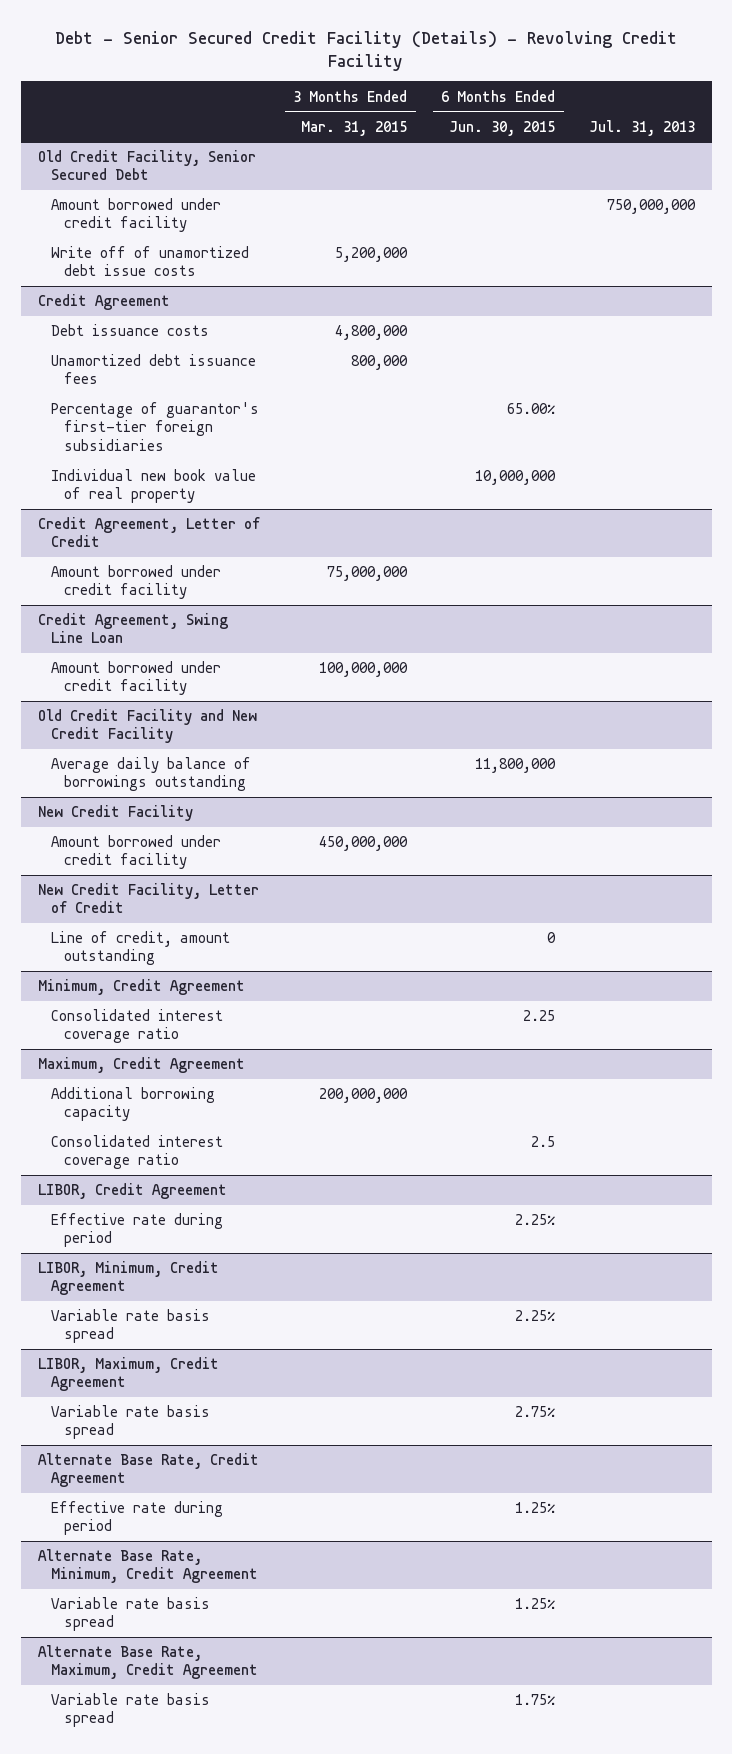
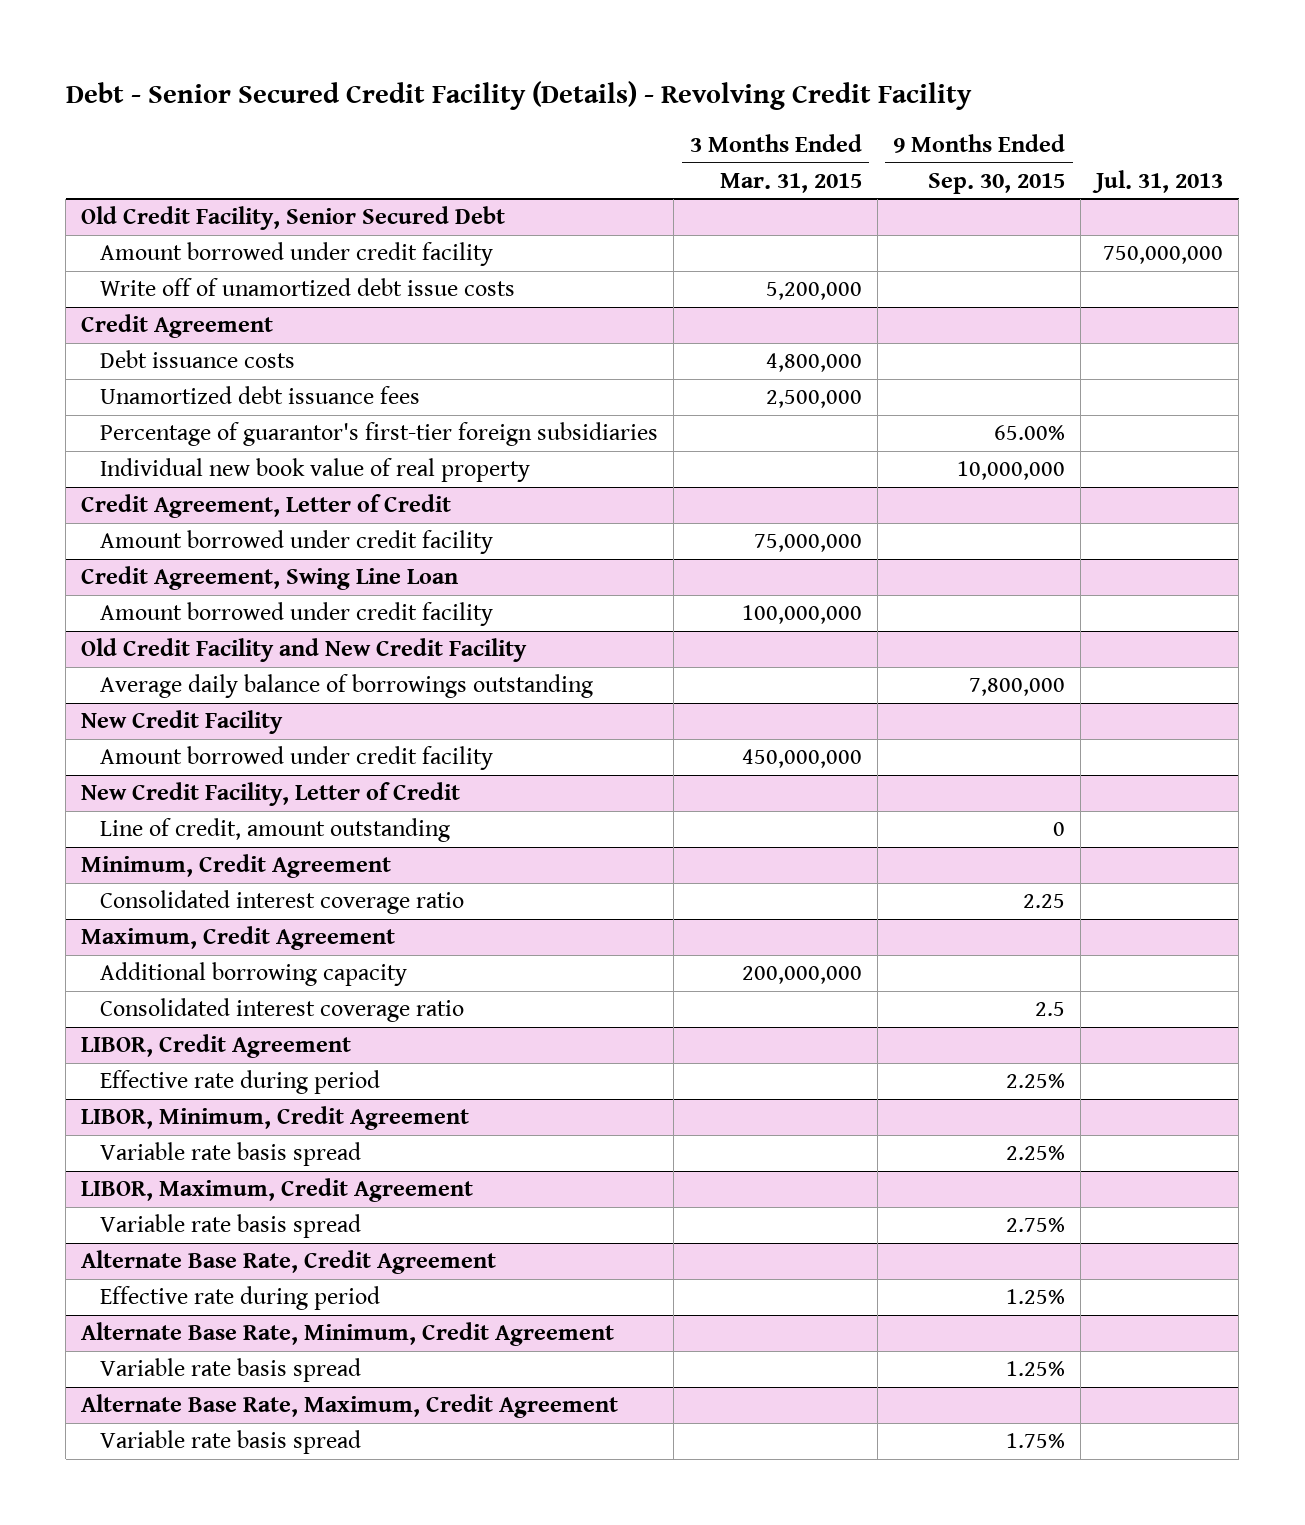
- | 3 Months Ended Mar. 31, 2015 | 6 Months Ended Jun. 30, 2015 | Jul. 31, 2013
+ | 3 Months Ended Mar. 31, 2015 | 9 Months Ended Sep. 30, 2015 | Jul. 31, 2013
@ Credit Agreement
- Unamortized debt issuance fees | 800,000 | |
+ Unamortized debt issuance fees | 2,500,000 | |

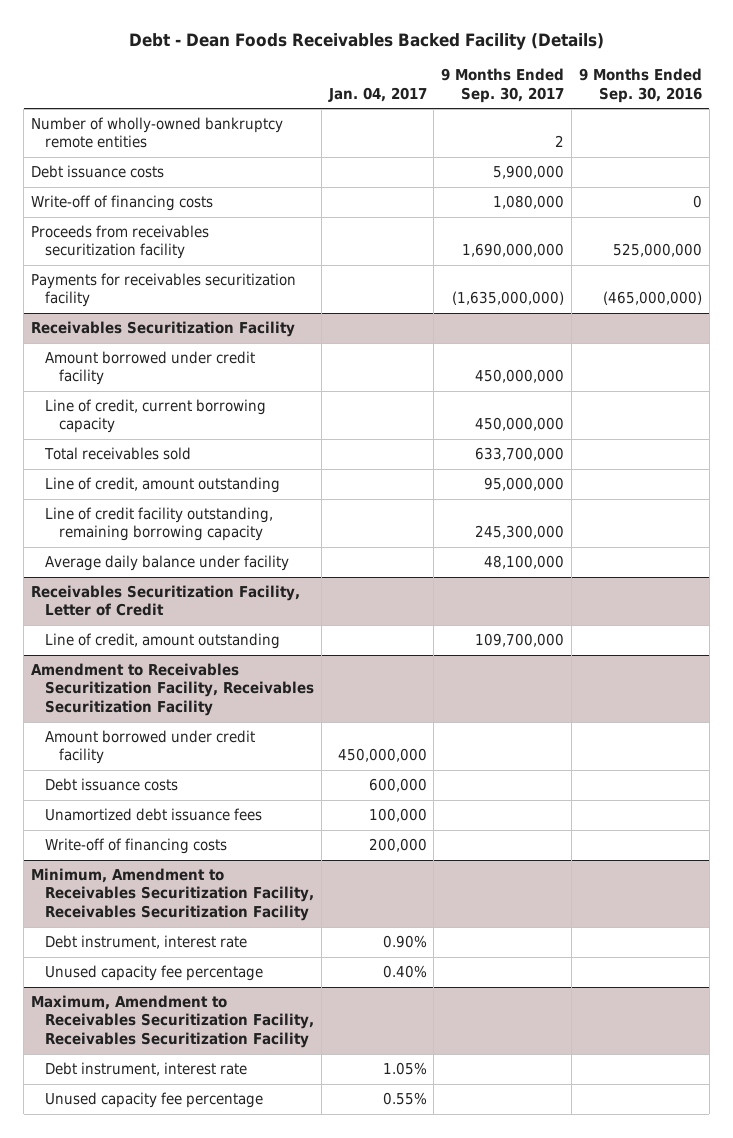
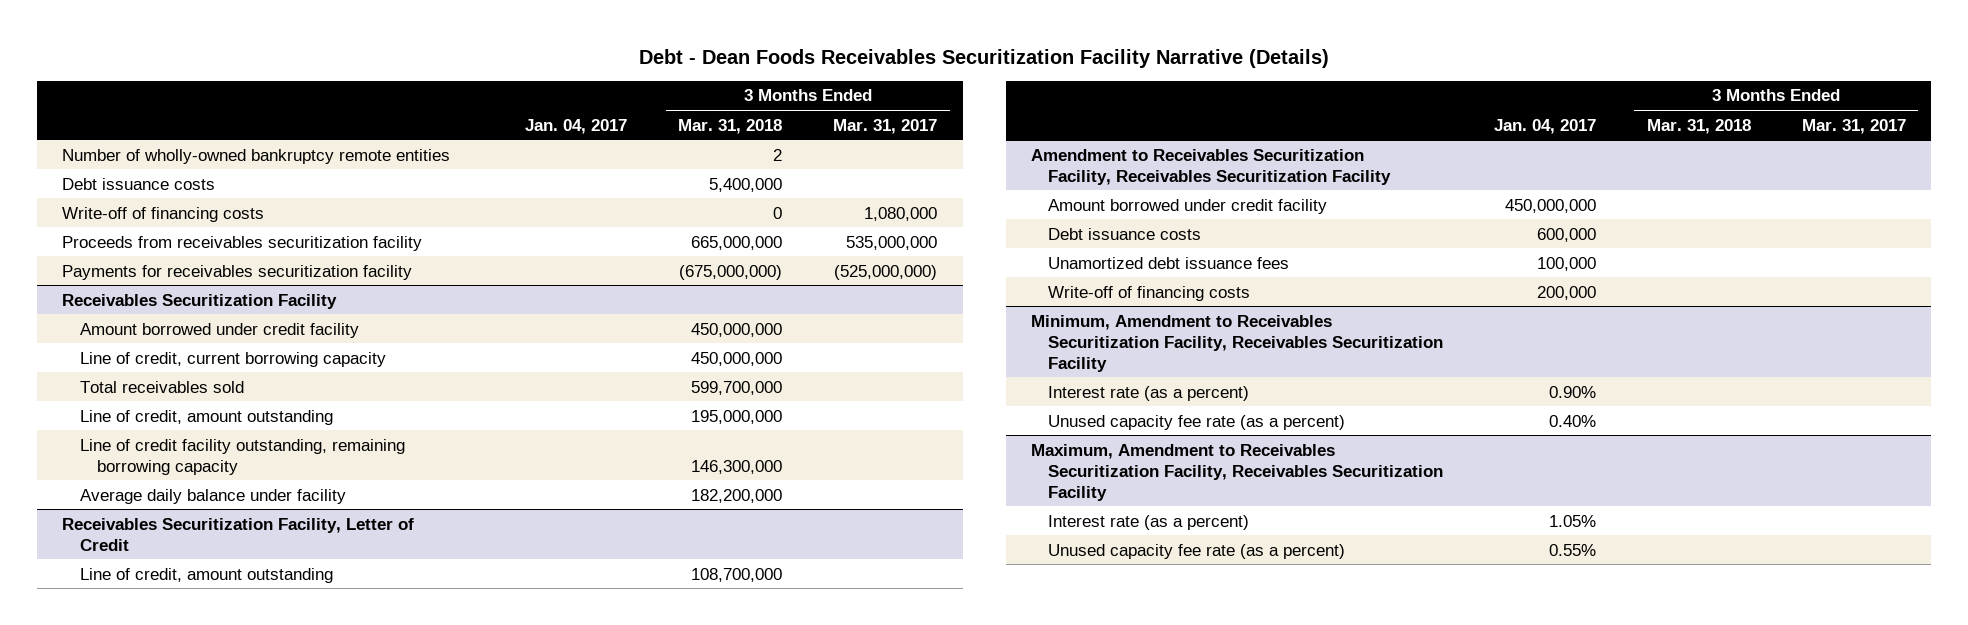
- Debt - Dean Foods Receivables Backed Facility (Details)
+ Debt - Dean Foods Receivables Securitization Facility Narrative (Details)
- | Jan. 04, 2017 | 9 Months Ended Sep. 30, 2017 | 9 Months Ended Sep. 30, 2016
+ | Jan. 04, 2017 | 3 Months Ended Mar. 31, 2018 | 3 Months Ended Mar. 31, 2017
@ Minimum, Amendment to Receivables Securitization Facility, Receivables Securitization Facility
- Debt instrument, interest rate | 0.90% | |
- Unused capacity fee percentage | 0.40% | |
+ Interest rate (as a percent) | 0.90% | |
+ Unused capacity fee rate (as a percent) | 0.40% | |
@ Maximum, Amendment to Receivables Securitization Facility, Receivables Securitization Facility
- Debt instrument, interest rate | 1.05% | |
- Unused capacity fee percentage | 0.55% | |
+ Interest rate (as a percent) | 1.05% | |
+ Unused capacity fee rate (as a percent) | 0.55% | |

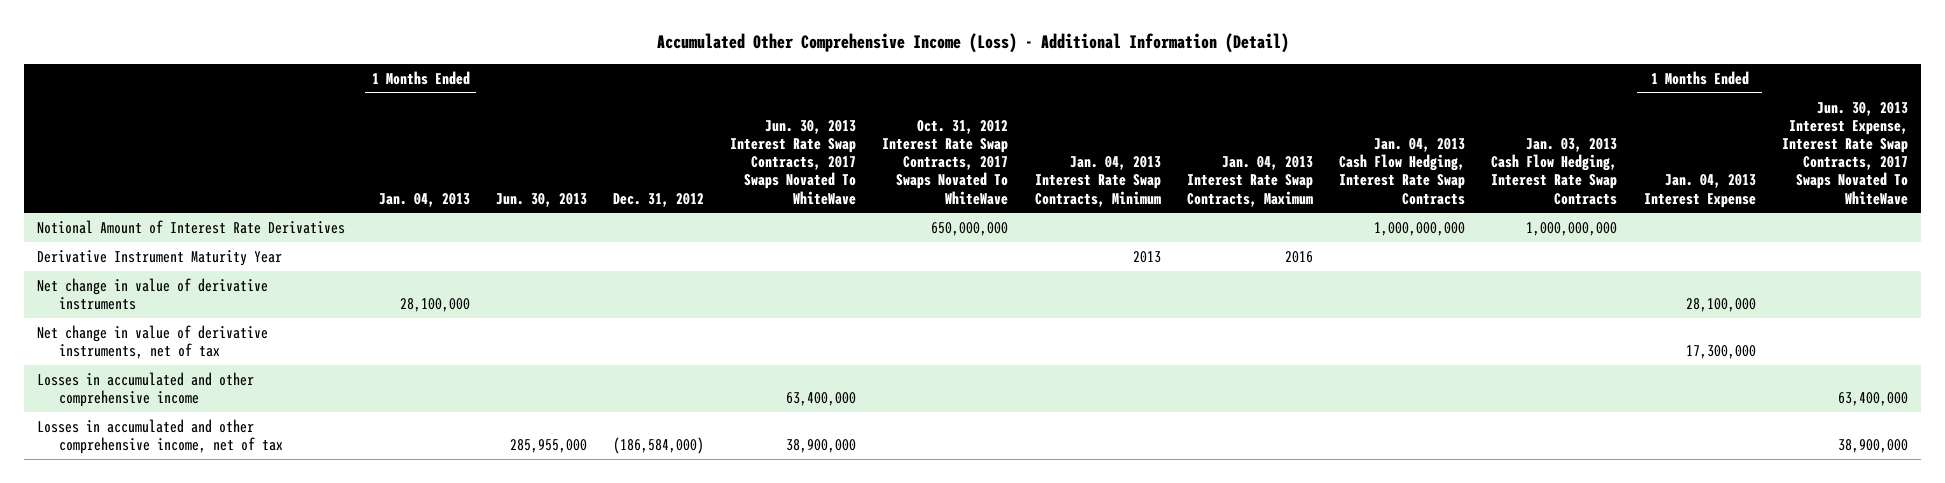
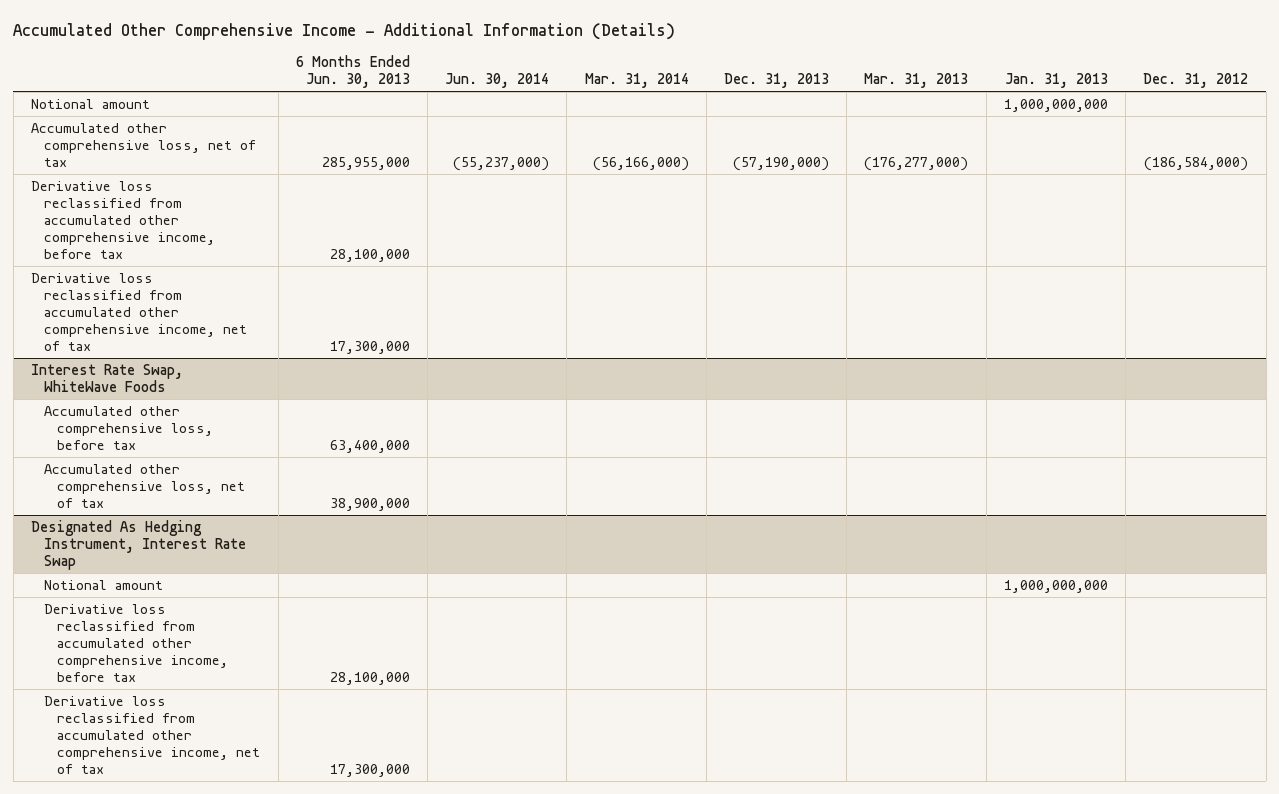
- Accumulated Other Comprehensive Income (Loss) - Additional Information (Detail)
+ Accumulated Other Comprehensive Income - Additional Information (Details)
- | 1 Months Ended Jan. 04, 2013 | Jun. 30, 2013 | Dec. 31, 2012 | Jun. 30, 2013 Interest Rate Swap Contracts, 2017 Swaps Novated To WhiteWave | Oct. 31, 2012 Interest Rate Swap Contracts, 2017 Swaps Novated To WhiteWave | Jan. 04, 2013 Interest Rate Swap Contracts, Minimum | Jan. 04, 2013 Interest Rate Swap Contracts, Maximum | Jan. 04, 2013 Cash Flow Hedging, Interest Rate Swap Contracts | Jan. 03, 2013 Cash Flow Hedging, Interest Rate Swap Contracts | 1 Months Ended Jan. 04, 2013 Interest Expense | Jun. 30, 2013 Interest Expense, Interest Rate Swap Contracts, 2017 Swaps Novated To WhiteWave
+ | 6 Months Ended Jun. 30, 2013 | Jun. 30, 2014 | Mar. 31, 2014 | Dec. 31, 2013 | Mar. 31, 2013 | Jan. 31, 2013 | Dec. 31, 2012
- Notional Amount of Interest Rate Derivatives | | | | | 650,000,000 | | | 1,000,000,000 | 1,000,000,000 | |
- Derivative Instrument Maturity Year | | | | | | 2013 | 2016 | | | |
- Net change in value of derivative instruments | 28,100,000 | | | | | | | | | 28,100,000 |
- Net change in value of derivative instruments, net of tax | | | | | | | | | | 17,300,000 |
- Losses in accumulated and other comprehensive income | | | | 63,400,000 | | | | | | | 63,400,000
- Losses in accumulated and other comprehensive income, net of tax | | 285,955,000 | (186,584,000) | 38,900,000 | | | | | | | 38,900,000
+ Notional amount | | | | | | 1,000,000,000 |
+ Accumulated other comprehensive loss, net of tax | 285,955,000 | (55,237,000) | (56,166,000) | (57,190,000) | (176,277,000) | | (186,584,000)
+ Derivative loss reclassified from accumulated other comprehensive income, before tax | 28,100,000 | | | | | |
+ Derivative loss reclassified from accumulated other comprehensive income, net of tax | 17,300,000 | | | | | |
+ Interest Rate Swap, WhiteWave Foods
+ Accumulated other comprehensive loss, before tax | 63,400,000 | | | | | |
+ Accumulated other comprehensive loss, net of tax | 38,900,000 | | | | | |
+ Designated As Hedging Instrument, Interest Rate Swap
+ Notional amount | | | | | | 1,000,000,000 |
+ Derivative loss reclassified from accumulated other comprehensive income, before tax | 28,100,000 | | | | | |
+ Derivative loss reclassified from accumulated other comprehensive income, net of tax | 17,300,000 | | | | | |

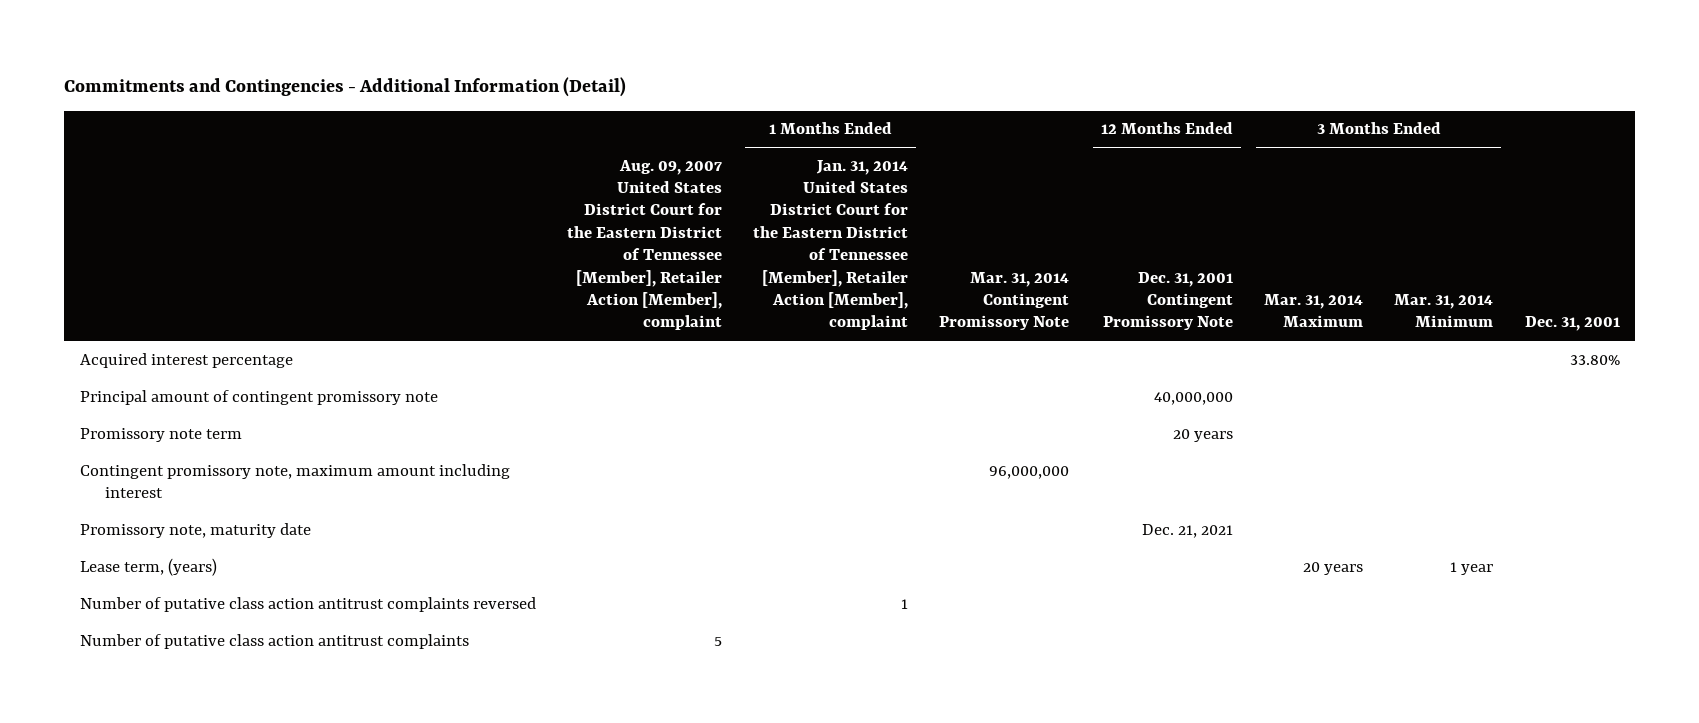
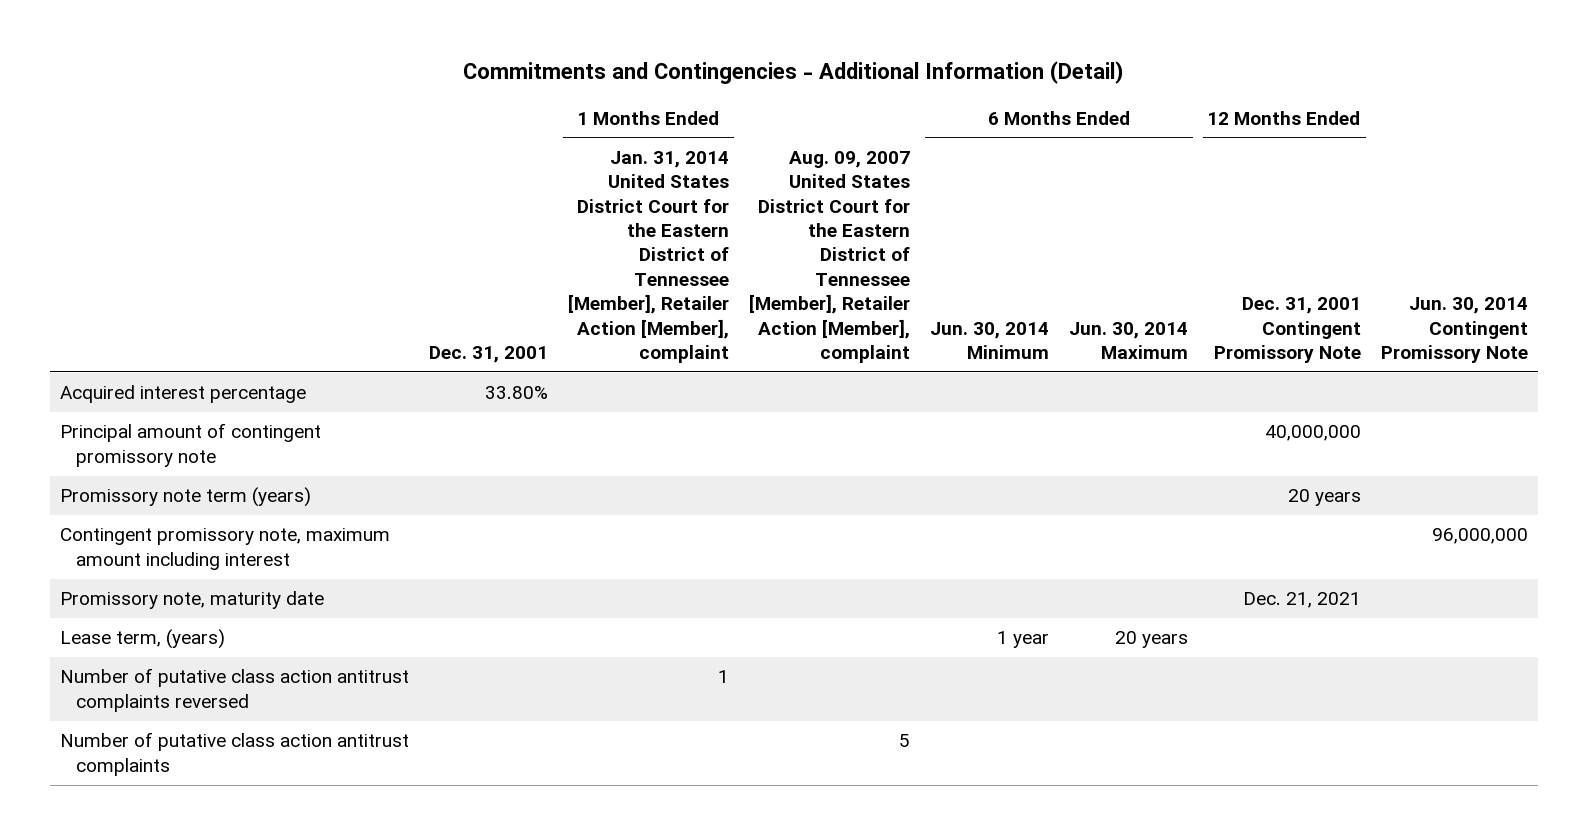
- | Aug. 09, 2007 United States District Court for the Eastern District of Tennessee [Member], Retailer Action [Member], complaint | 1 Months Ended Jan. 31, 2014 United States District Court for the Eastern District of Tennessee [Member], Retailer Action [Member], complaint | Mar. 31, 2014 Contingent Promissory Note | 12 Months Ended Dec. 31, 2001 Contingent Promissory Note | 3 Months Ended Mar. 31, 2014 Maximum | 3 Months Ended Mar. 31, 2014 Minimum | Dec. 31, 2001
+ | Dec. 31, 2001 | 1 Months Ended Jan. 31, 2014 United States District Court for the Eastern District of Tennessee [Member], Retailer Action [Member], complaint | Aug. 09, 2007 United States District Court for the Eastern District of Tennessee [Member], Retailer Action [Member], complaint | 6 Months Ended Jun. 30, 2014 Minimum | 6 Months Ended Jun. 30, 2014 Maximum | 12 Months Ended Dec. 31, 2001 Contingent Promissory Note | Jun. 30, 2014 Contingent Promissory Note
- Promissory note term | | | | 20 years | | |
+ Promissory note term (years) | | | | | | 20 years |

